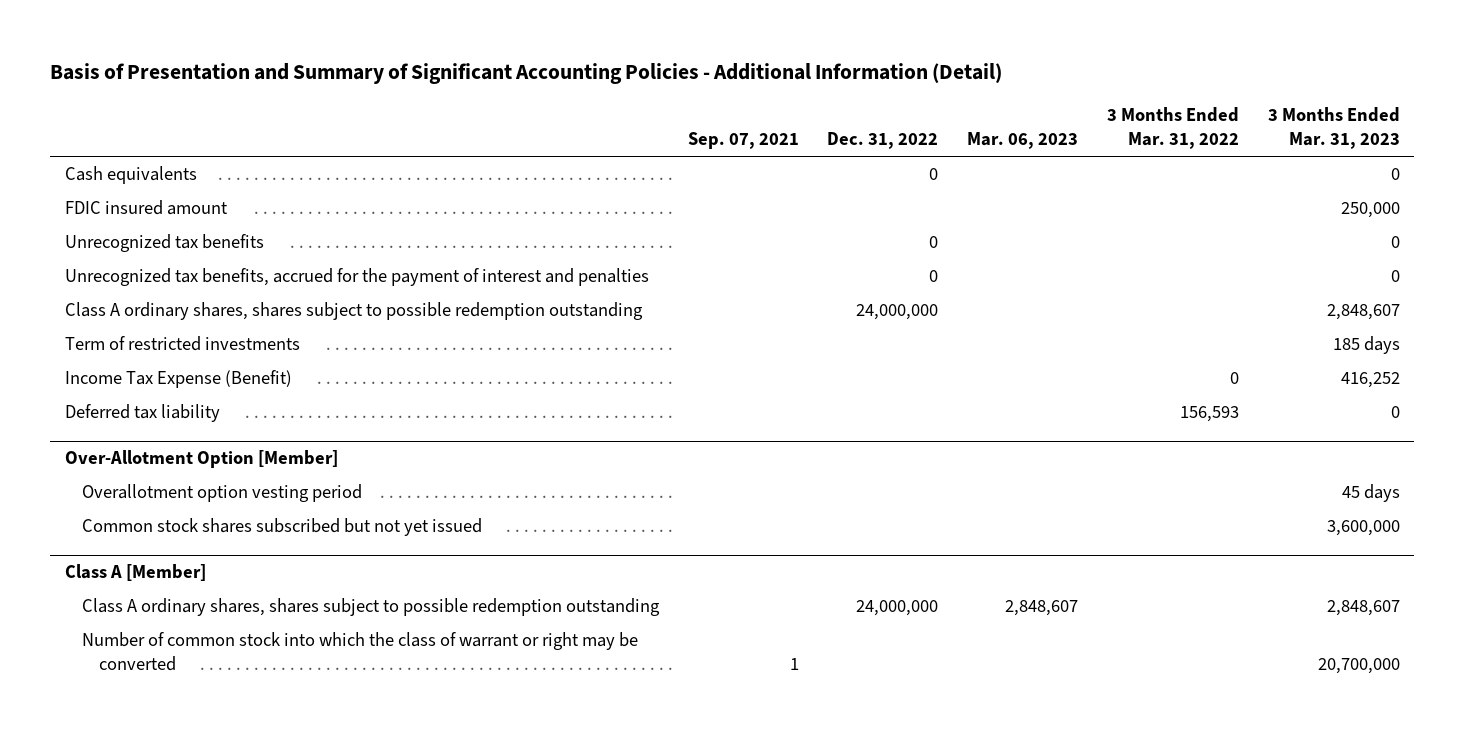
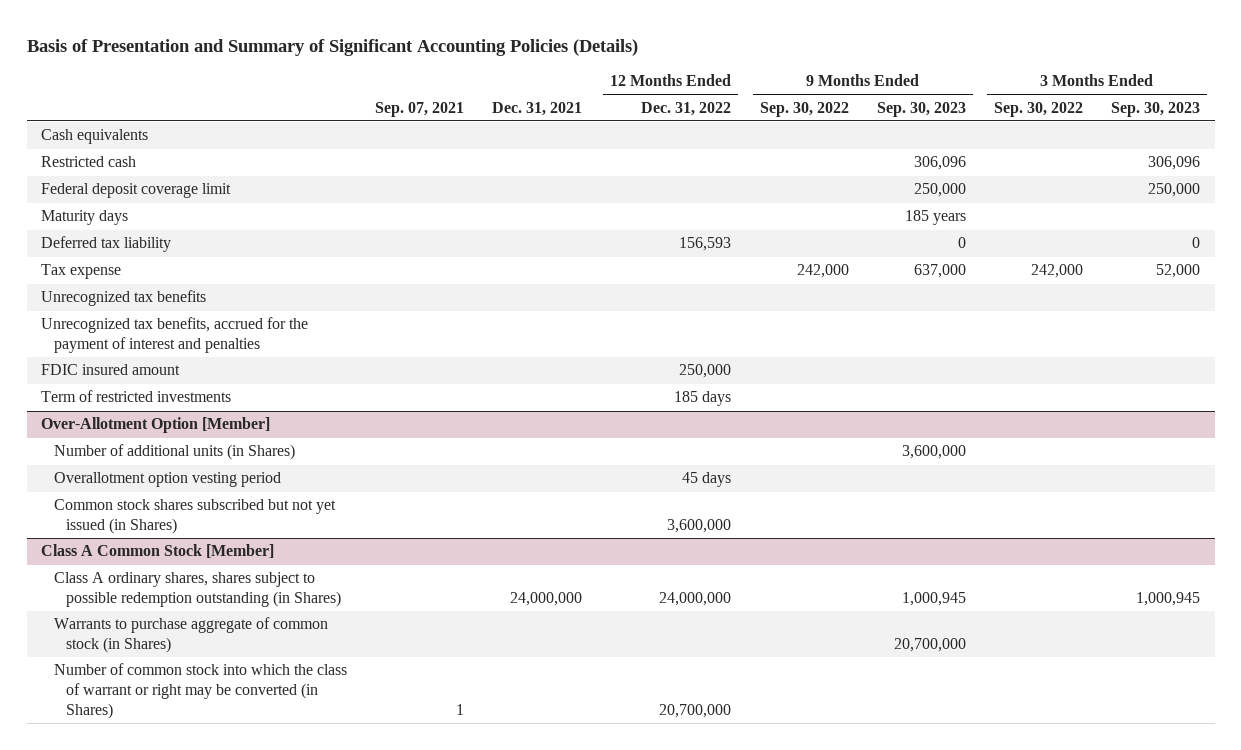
- Basis of Presentation and Summary of Significant Accounting Policies - Additional Information (Detail)
+ Basis of Presentation and Summary of Significant Accounting Policies (Details)
- | Sep. 07, 2021 | Dec. 31, 2022 | Mar. 06, 2023 | 3 Months Ended Mar. 31, 2022 | 3 Months Ended Mar. 31, 2023
+ | Sep. 07, 2021 | Dec. 31, 2021 | 12 Months Ended Dec. 31, 2022 | 9 Months Ended Sep. 30, 2022 | 9 Months Ended Sep. 30, 2023 | 3 Months Ended Sep. 30, 2022 | 3 Months Ended Sep. 30, 2023
+ Restricted cash | | | | | 306,096 | | 306,096
+ Federal deposit coverage limit | | | | | 250,000 | | 250,000
+ Maturity days | | | | | 185 years | |
moved up: Deferred tax liability | | | 156,593 | | 0 | | 0
+ Tax expense | | | | 242,000 | 637,000 | 242,000 | 52,000
- Class A ordinary shares, shares subject to possible redemption outstanding | | 24,000,000 | | | 2,848,607
moved down: FDIC insured amount | | | 250,000 | | | |
- Income Tax Expense (Benefit) | | | | 0 | 416,252
@ Over-Allotment Option [Member]
+ Number of additional units (in Shares) | | | | | 3,600,000 | |
- Common stock shares subscribed but not yet issued | | | | | 3,600,000
- Class A [Member]
- Class A ordinary shares, shares subject to possible redemption outstanding | | 24,000,000 | 2,848,607 | | 2,848,607
- Number of common stock into which the class of warrant or right may be converted | 1 | | | | 20,700,000
@ Over-Allotment Option [Member]
+ Common stock shares subscribed but not yet issued (in Shares) | | | 3,600,000 | | | |
+ Class A Common Stock [Member]
+ Class A ordinary shares, shares subject to possible redemption outstanding (in Shares) | | 24,000,000 | 24,000,000 | | 1,000,945 | | 1,000,945
+ Warrants to purchase aggregate of common stock (in Shares) | | | | | 20,700,000 | |
+ Number of common stock into which the class of warrant or right may be converted (in Shares) | 1 | | 20,700,000 | | | |

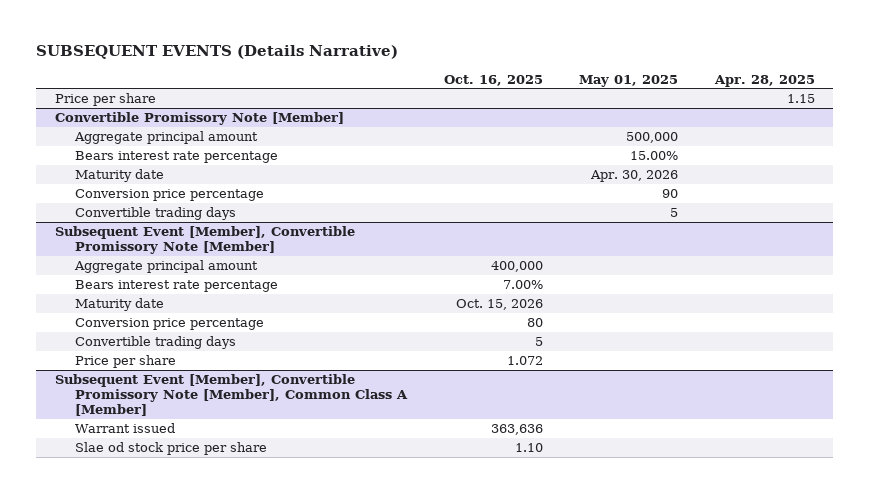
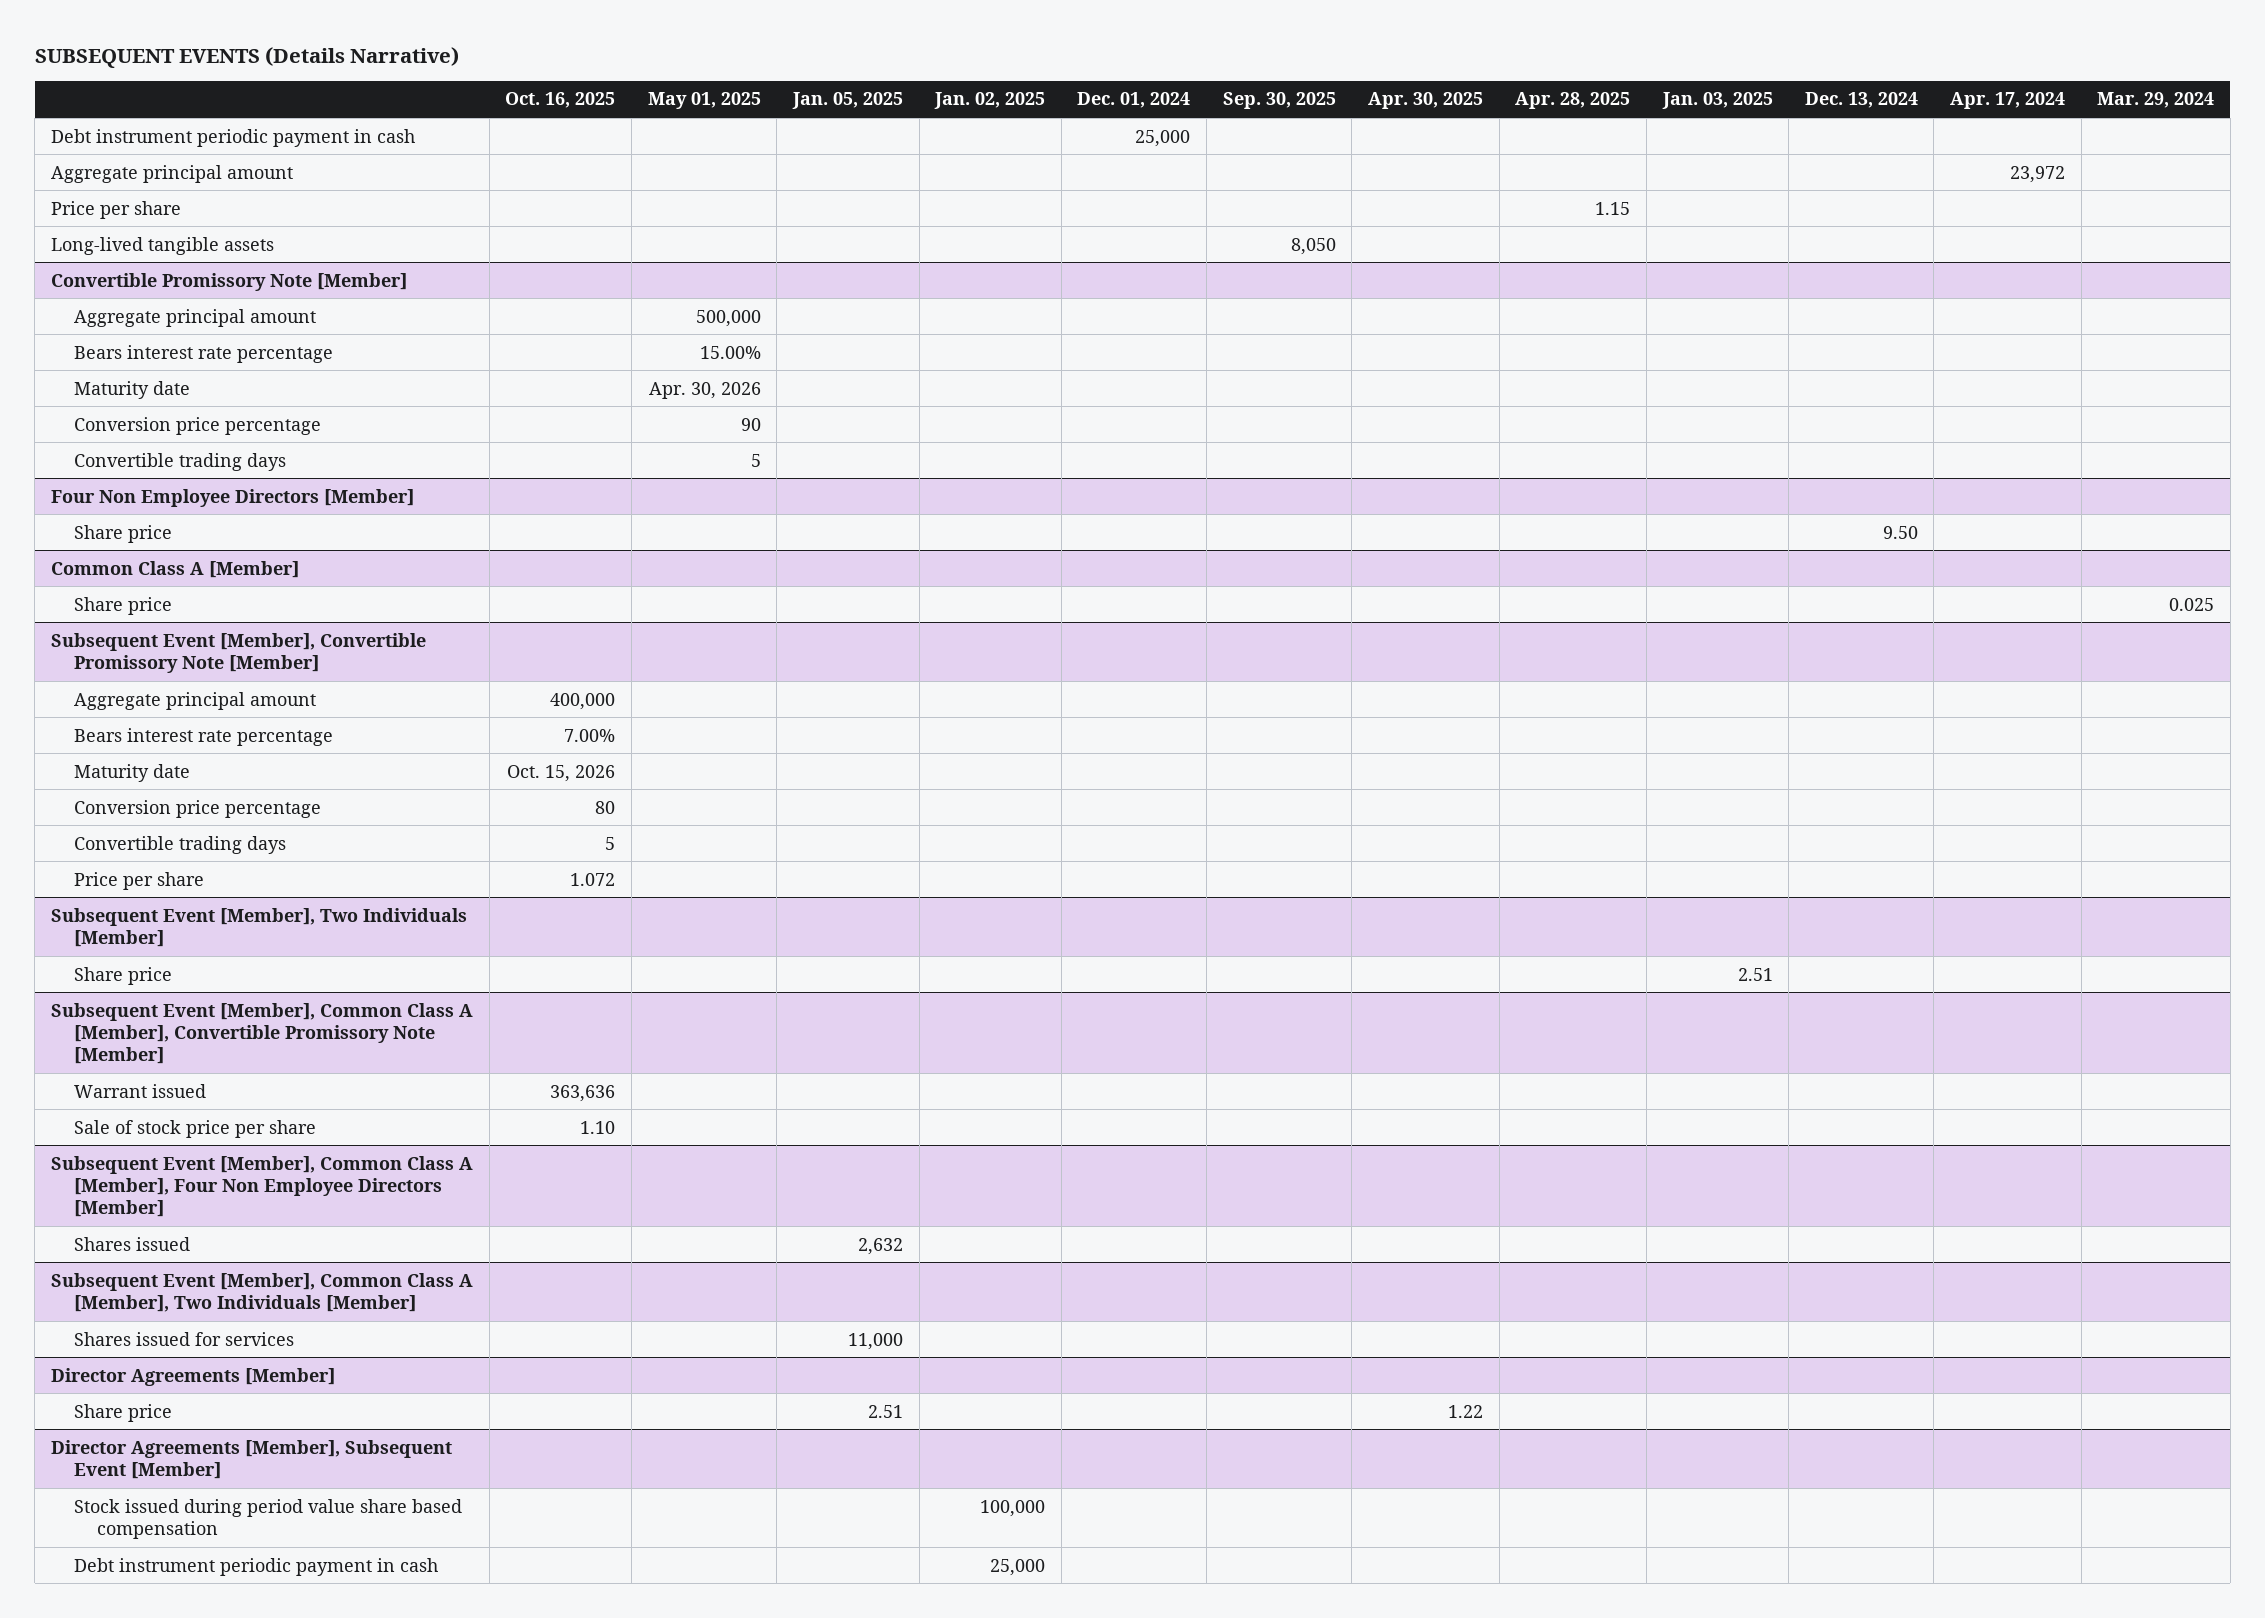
- | Oct. 16, 2025 | May 01, 2025 | Apr. 28, 2025
+ | Oct. 16, 2025 | May 01, 2025 | Jan. 05, 2025 | Jan. 02, 2025 | Dec. 01, 2024 | Sep. 30, 2025 | Apr. 30, 2025 | Apr. 28, 2025 | Jan. 03, 2025 | Dec. 13, 2024 | Apr. 17, 2024 | Mar. 29, 2024
+ Debt instrument periodic payment in cash | | | | | 25,000 | | | | | | |
+ Aggregate principal amount | | | | | | | | | | | 23,972 |
+ Long-lived tangible assets | | | | | | 8,050 | | | | | |
+ Four Non Employee Directors [Member]
+ Share price | | | | | | | | | | 9.50 | |
+ Common Class A [Member]
+ Share price | | | | | | | | | | | | 0.025
- Subsequent Event [Member], Convertible Promissory Note [Member], Common Class A [Member]
+ Subsequent Event [Member], Two Individuals [Member]
+ Share price | | | | | | | | | 2.51 | | |
+ Subsequent Event [Member], Common Class A [Member], Convertible Promissory Note [Member]
- Slae od stock price per share | 1.10 | |
+ Sale of stock price per share | 1.10 | | | | | | | | | | |
+ Subsequent Event [Member], Common Class A [Member], Four Non Employee Directors [Member]
+ Shares issued | | | 2,632 | | | | | | | | |
+ Subsequent Event [Member], Common Class A [Member], Two Individuals [Member]
+ Shares issued for services | | | 11,000 | | | | | | | | |
+ Director Agreements [Member]
+ Share price | | | 2.51 | | | | 1.22 | | | | |
+ Director Agreements [Member], Subsequent Event [Member]
+ Stock issued during period value share based compensation | | | | 100,000 | | | | | | | |
+ Debt instrument periodic payment in cash | | | | 25,000 | | | | | | | |

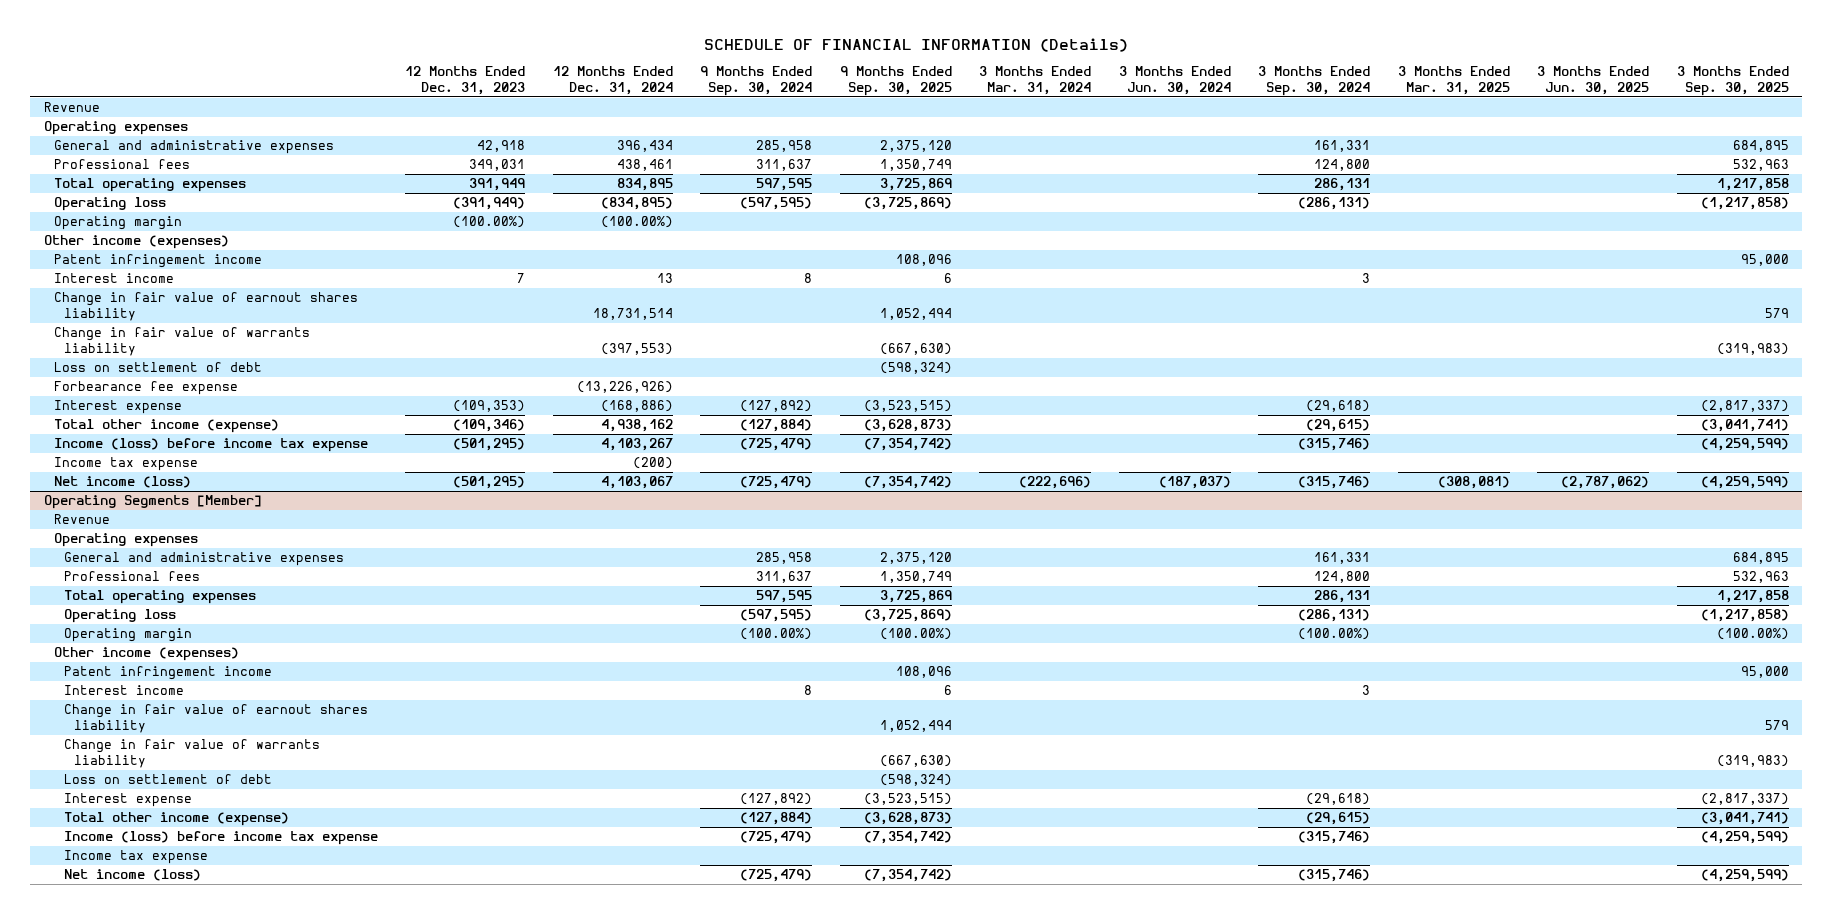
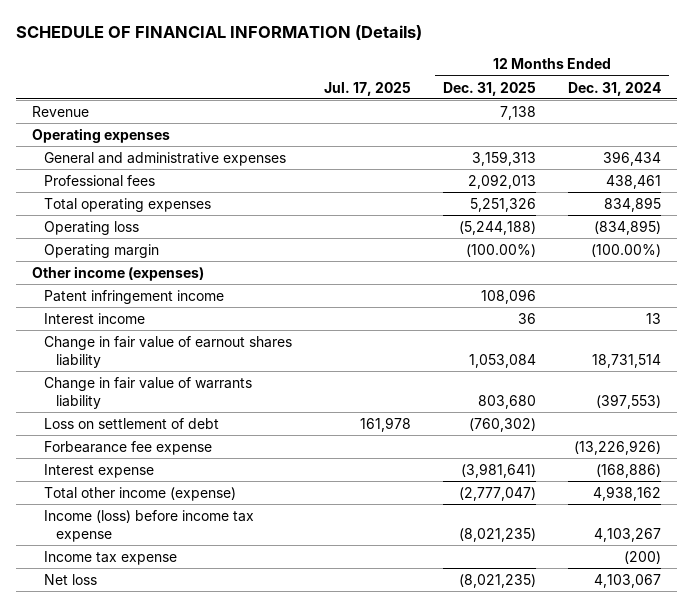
- | 12 Months Ended Dec. 31, 2023 | 12 Months Ended Dec. 31, 2024 | 9 Months Ended Sep. 30, 2024 | 9 Months Ended Sep. 30, 2025 | 3 Months Ended Mar. 31, 2024 | 3 Months Ended Jun. 30, 2024 | 3 Months Ended Sep. 30, 2024 | 3 Months Ended Mar. 31, 2025 | 3 Months Ended Jun. 30, 2025 | 3 Months Ended Sep. 30, 2025
+ | Jul. 17, 2025 | 12 Months Ended Dec. 31, 2025 | 12 Months Ended Dec. 31, 2024
- Net income (loss) | (501,295) | 4,103,067 | (725,479) | (7,354,742) | (222,696) | (187,037) | (315,746) | (308,081) | (2,787,062) | (4,259,599)
- Operating Segments [Member]
- Revenue
- Operating expenses
- General and administrative expenses | | | 285,958 | 2,375,120 | | | 161,331 | | | 684,895
- Professional fees | | | 311,637 | 1,350,749 | | | 124,800 | | | 532,963
- Total operating expenses | | | 597,595 | 3,725,869 | | | 286,131 | | | 1,217,858
- Operating loss | | | (597,595) | (3,725,869) | | | (286,131) | | | (1,217,858)
- Operating margin | | | (100.00%) | (100.00%) | | | (100.00%) | | | (100.00%)
- Other income (expenses)
- Patent infringement income | | | | 108,096 | | | | | | 95,000
- Interest income | | | 8 | 6 | | | 3 | | |
- Change in fair value of earnout shares liability | | | | 1,052,494 | | | | | | 579
- Change in fair value of warrants liability | | | | (667,630) | | | | | | (319,983)
- Loss on settlement of debt | | | | (598,324) | | | | | |
- Interest expense | | | (127,892) | (3,523,515) | | | (29,618) | | | (2,817,337)
- Total other income (expense) | | | (127,884) | (3,628,873) | | | (29,615) | | | (3,041,741)
- Income (loss) before income tax expense | | | (725,479) | (7,354,742) | | | (315,746) | | | (4,259,599)
- Income tax expense
- Net income (loss) | | | (725,479) | (7,354,742) | | | (315,746) | | | (4,259,599)
+ Net loss | | (8,021,235) | 4,103,067

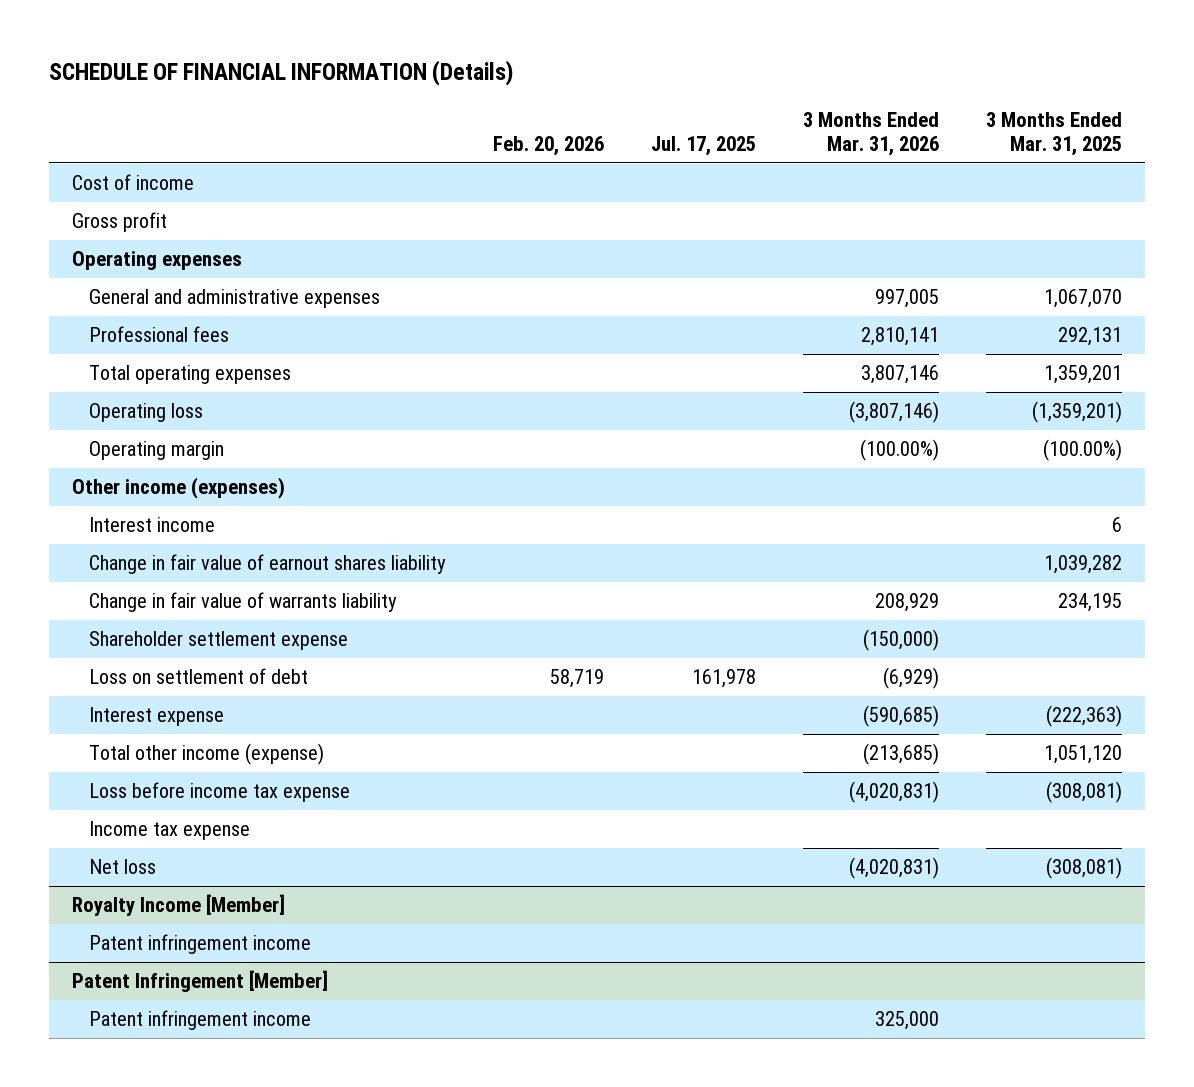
- | Jul. 17, 2025 | 12 Months Ended Dec. 31, 2025 | 12 Months Ended Dec. 31, 2024
+ | Feb. 20, 2026 | Jul. 17, 2025 | 3 Months Ended Mar. 31, 2026 | 3 Months Ended Mar. 31, 2025
- Revenue | | 7,138 |
+ Cost of income
+ Gross profit
- Patent infringement income | | 108,096 |
+ Shareholder settlement expense | | | (150,000) |
- Forbearance fee expense | | | (13,226,926)
- Income (loss) before income tax expense | | (8,021,235) | 4,103,267
+ Loss before income tax expense | | | (4,020,831) | (308,081)
+ Royalty Income [Member]
+ Patent infringement income
+ Patent Infringement [Member]
+ Patent infringement income | | | 325,000 |

